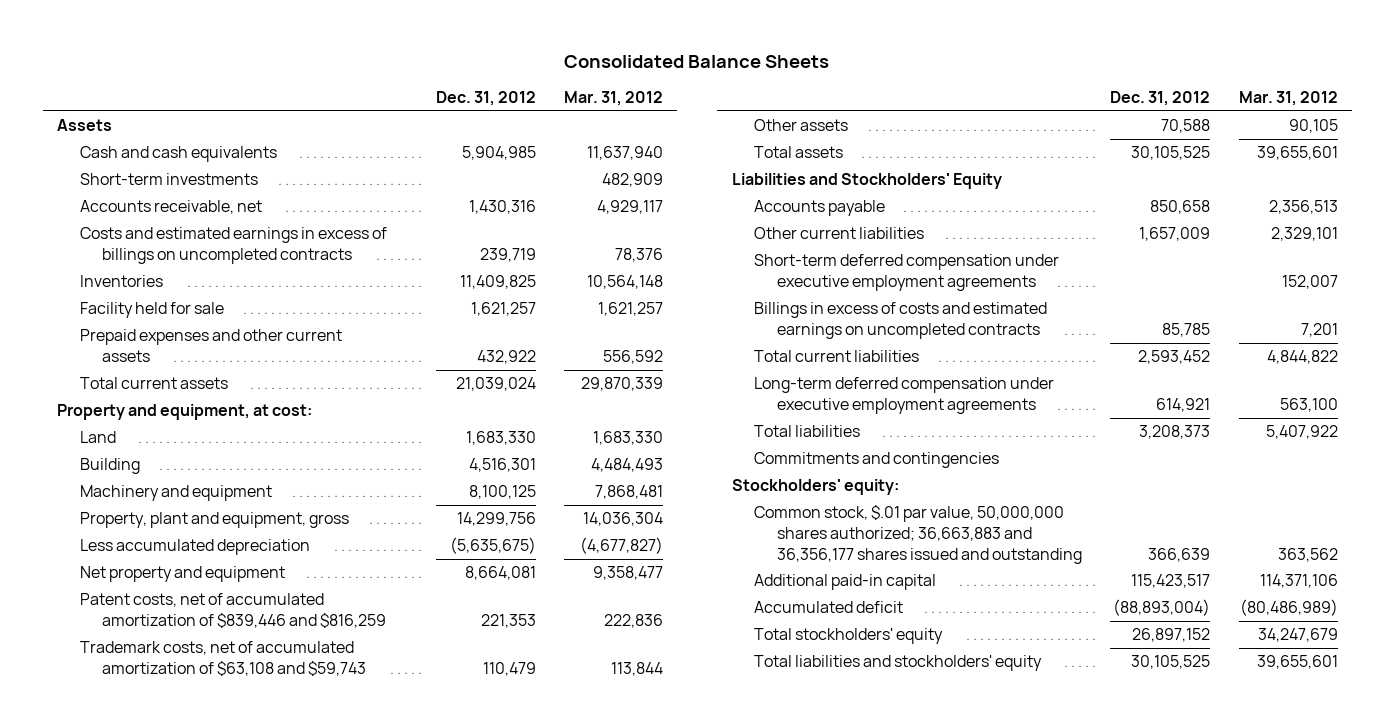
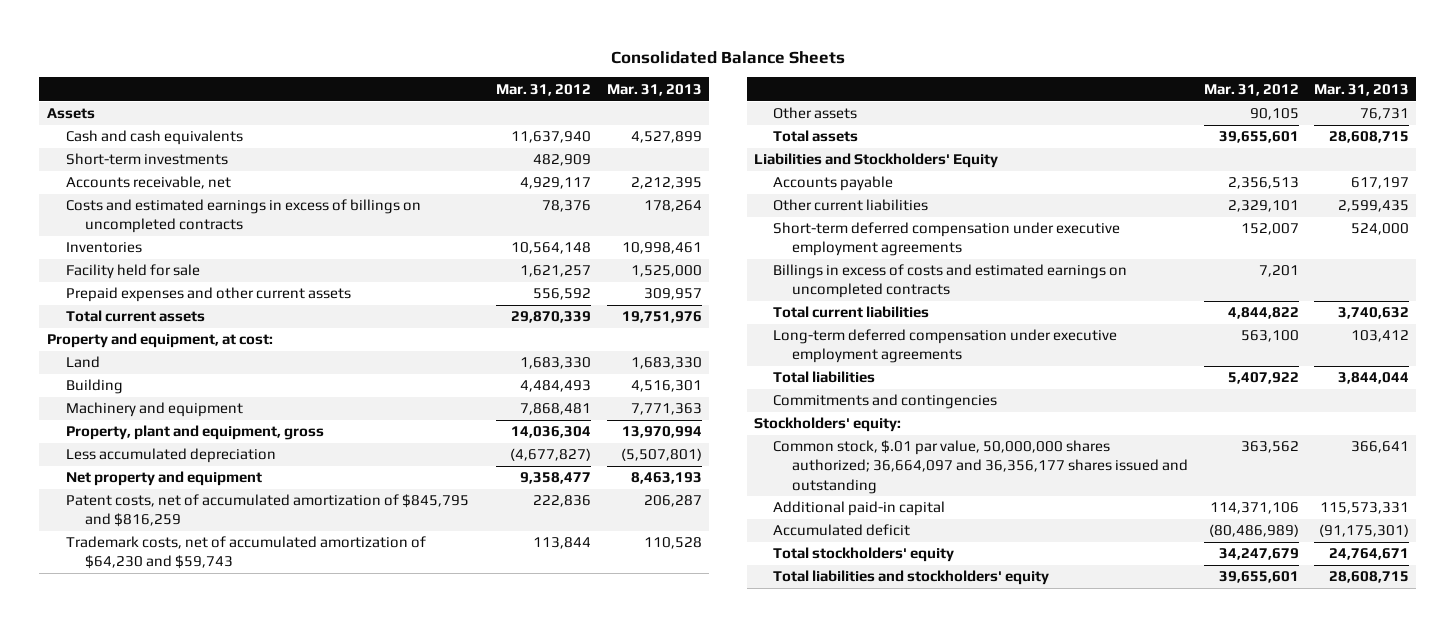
- | Dec. 31, 2012 | Mar. 31, 2012
+ | Mar. 31, 2012 | Mar. 31, 2013
- Patent costs, net of accumulated amortization of $839,446 and $816,259 | 221,353 | 222,836
- Trademark costs, net of accumulated amortization of $63,108 and $59,743 | 110,479 | 113,844
+ Patent costs, net of accumulated amortization of $845,795 and $816,259 | 222,836 | 206,287
+ Trademark costs, net of accumulated amortization of $64,230 and $59,743 | 113,844 | 110,528
- Common stock, $.01 par value, 50,000,000 shares authorized; 36,663,883 and 36,356,177 shares issued and outstanding | 366,639 | 363,562
+ Common stock, $.01 par value, 50,000,000 shares authorized; 36,664,097 and 36,356,177 shares issued and outstanding | 363,562 | 366,641

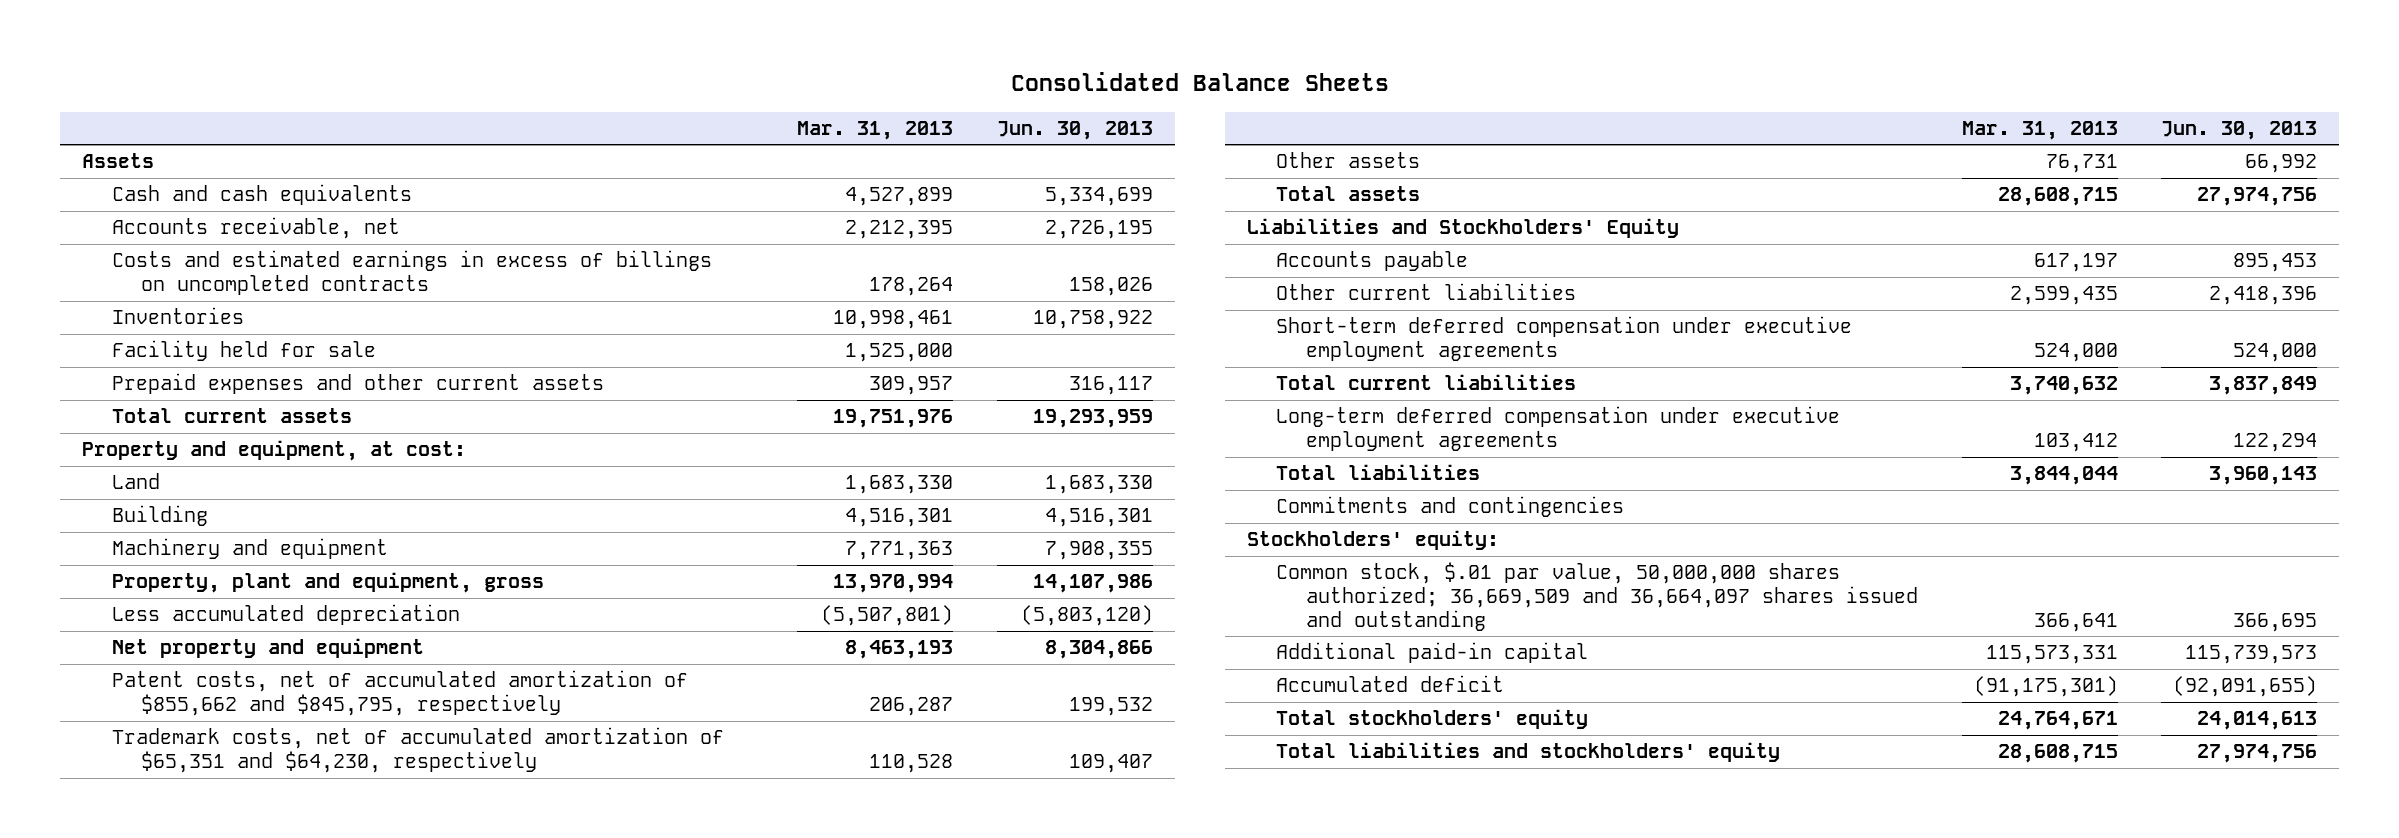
- | Mar. 31, 2012 | Mar. 31, 2013
+ | Mar. 31, 2013 | Jun. 30, 2013
- Short-term investments | 482,909 |
- Patent costs, net of accumulated amortization of $845,795 and $816,259 | 222,836 | 206,287
- Trademark costs, net of accumulated amortization of $64,230 and $59,743 | 113,844 | 110,528
+ Patent costs, net of accumulated amortization of $855,662 and $845,795, respectively | 206,287 | 199,532
+ Trademark costs, net of accumulated amortization of $65,351 and $64,230, respectively | 110,528 | 109,407
- Billings in excess of costs and estimated earnings on uncompleted contracts | 7,201 |
- Common stock, $.01 par value, 50,000,000 shares authorized; 36,664,097 and 36,356,177 shares issued and outstanding | 363,562 | 366,641
+ Common stock, $.01 par value, 50,000,000 shares authorized; 36,669,509 and 36,664,097 shares issued and outstanding | 366,641 | 366,695

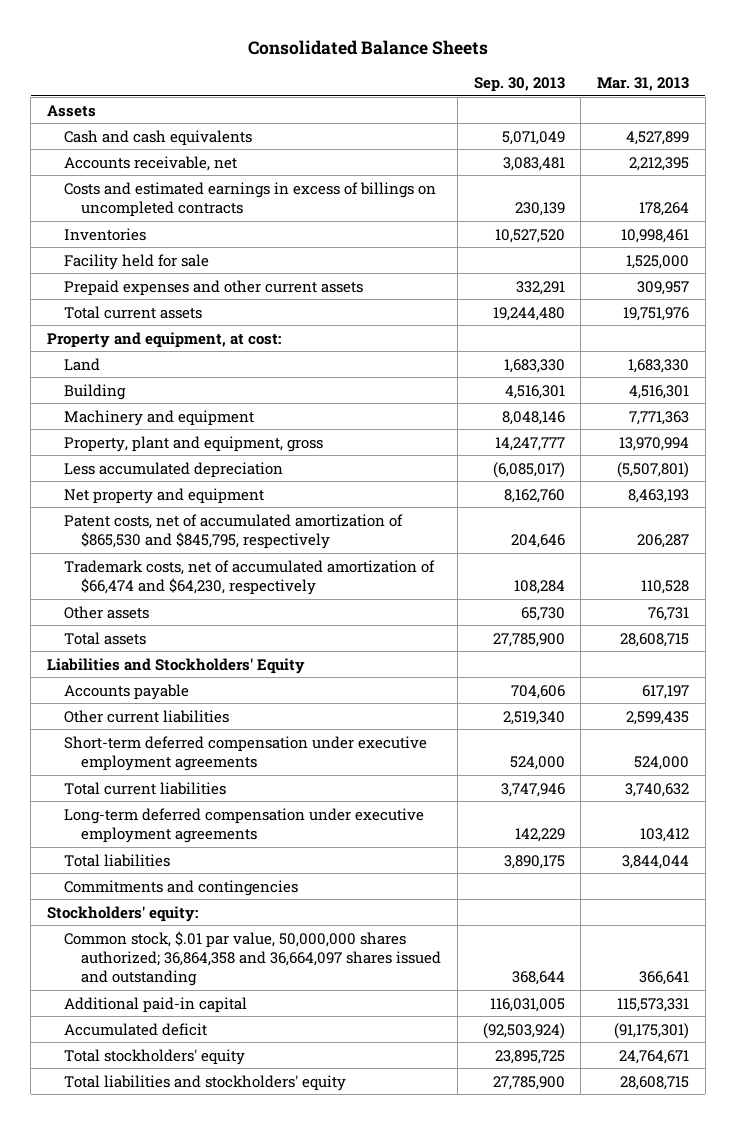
- | Mar. 31, 2013 | Jun. 30, 2013
+ | Sep. 30, 2013 | Mar. 31, 2013
- Patent costs, net of accumulated amortization of $855,662 and $845,795, respectively | 206,287 | 199,532
- Trademark costs, net of accumulated amortization of $65,351 and $64,230, respectively | 110,528 | 109,407
+ Patent costs, net of accumulated amortization of $865,530 and $845,795, respectively | 204,646 | 206,287
+ Trademark costs, net of accumulated amortization of $66,474 and $64,230, respectively | 108,284 | 110,528
- Common stock, $.01 par value, 50,000,000 shares authorized; 36,669,509 and 36,664,097 shares issued and outstanding | 366,641 | 366,695
+ Common stock, $.01 par value, 50,000,000 shares authorized; 36,864,358 and 36,664,097 shares issued and outstanding | 368,644 | 366,641

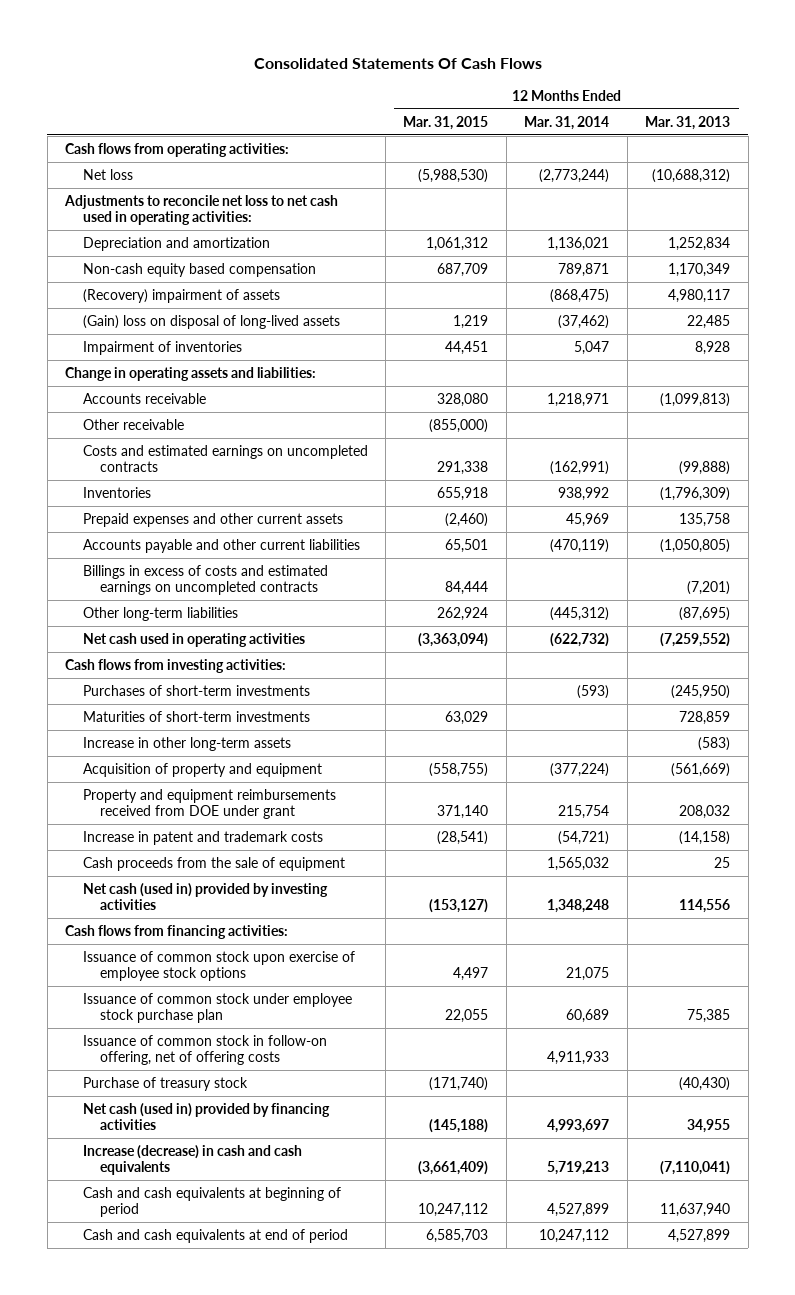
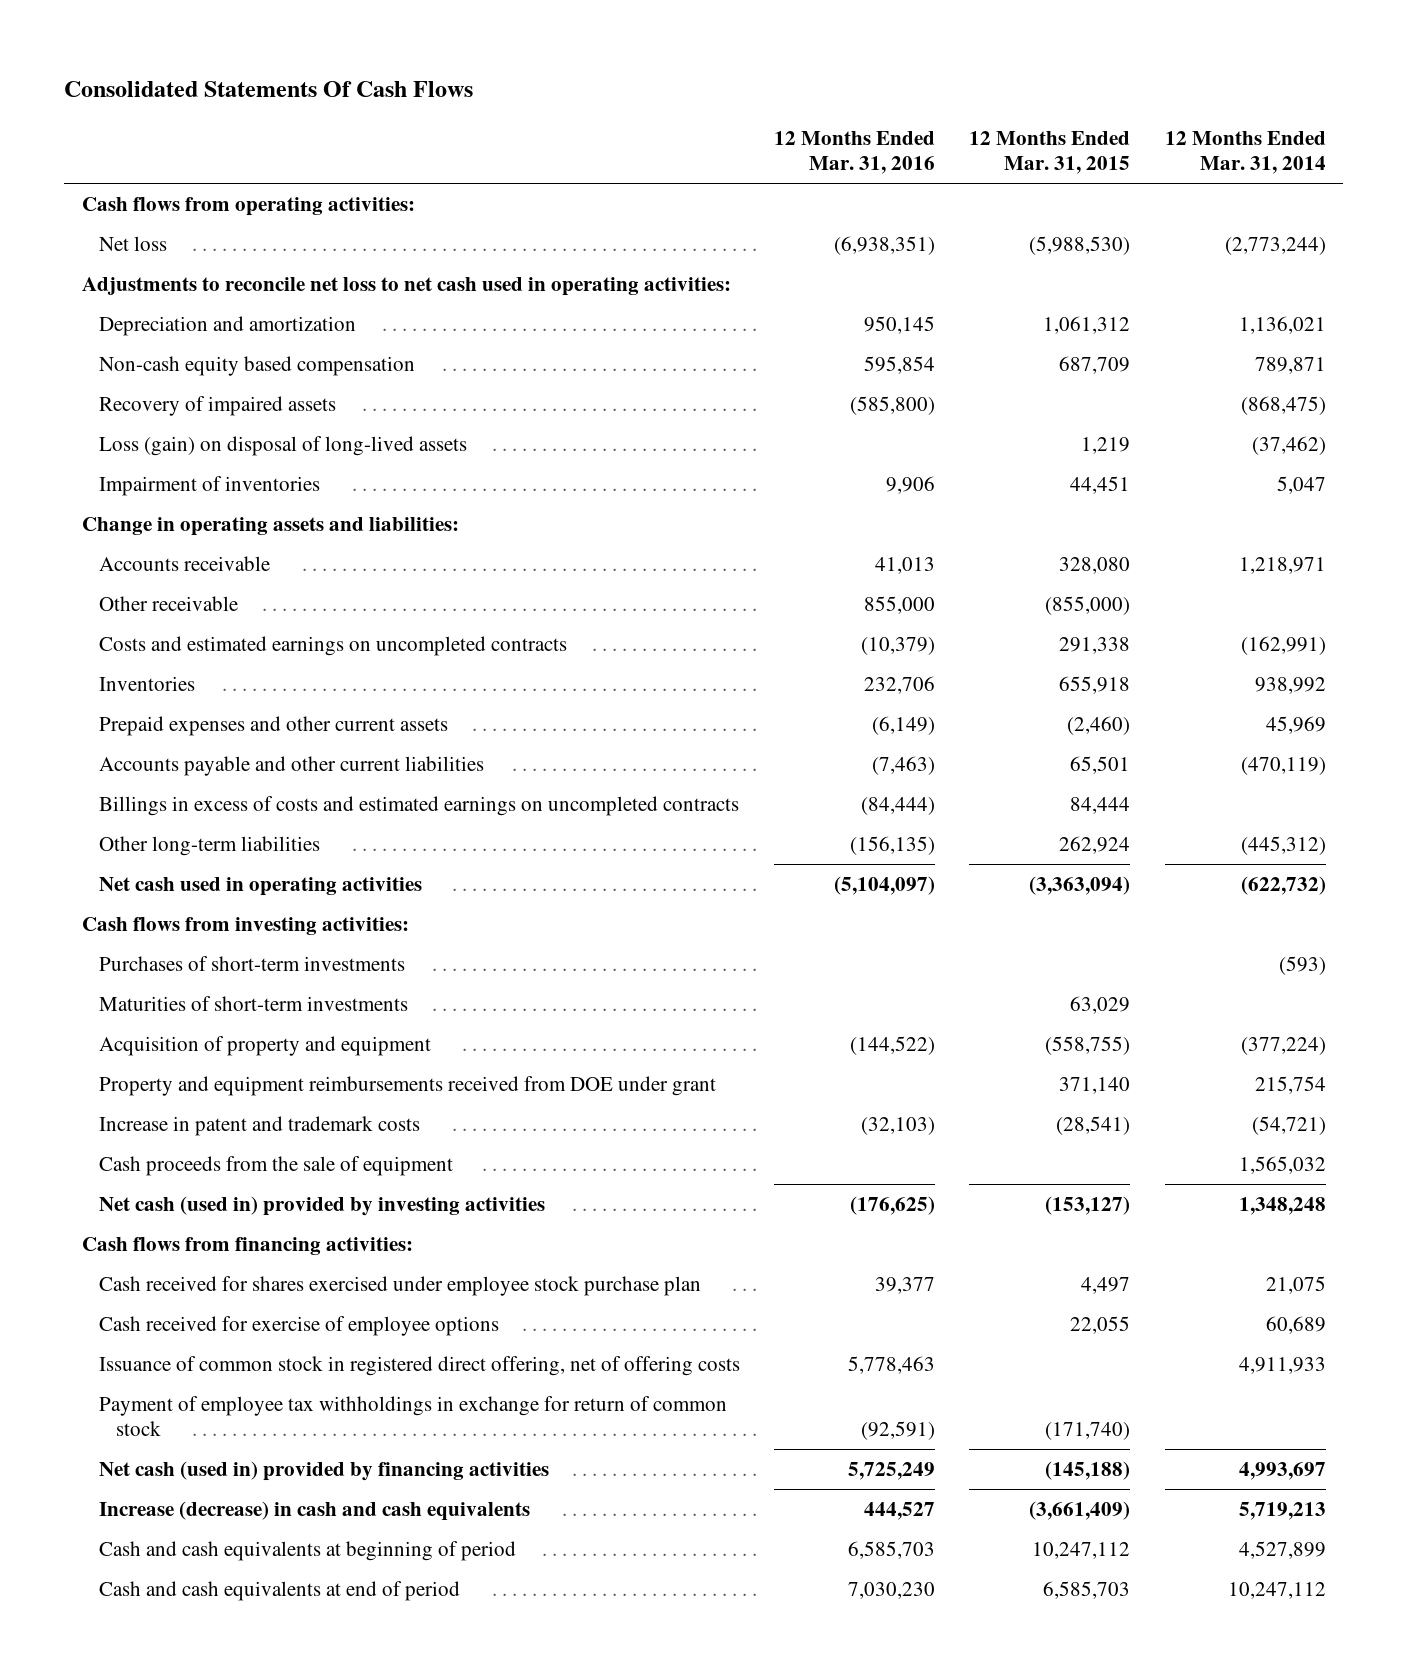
- | 12 Months Ended Mar. 31, 2015 | 12 Months Ended Mar. 31, 2014 | 12 Months Ended Mar. 31, 2013
+ | 12 Months Ended Mar. 31, 2016 | 12 Months Ended Mar. 31, 2015 | 12 Months Ended Mar. 31, 2014
- (Recovery) impairment of assets | | (868,475) | 4,980,117
- (Gain) loss on disposal of long-lived assets | 1,219 | (37,462) | 22,485
+ Recovery of impaired assets | (585,800) | | (868,475)
+ Loss (gain) on disposal of long-lived assets | | 1,219 | (37,462)
- Increase in other long-term assets | | | (583)
- Issuance of common stock upon exercise of employee stock options | 4,497 | 21,075 |
- Issuance of common stock under employee stock purchase plan | 22,055 | 60,689 | 75,385
- Issuance of common stock in follow-on offering, net of offering costs | | 4,911,933 |
- Purchase of treasury stock | (171,740) | | (40,430)
+ Cash received for shares exercised under employee stock purchase plan | 39,377 | 4,497 | 21,075
+ Cash received for exercise of employee options | | 22,055 | 60,689
+ Issuance of common stock in registered direct offering, net of offering costs | 5,778,463 | | 4,911,933
+ Payment of employee tax withholdings in exchange for return of common stock | (92,591) | (171,740) |

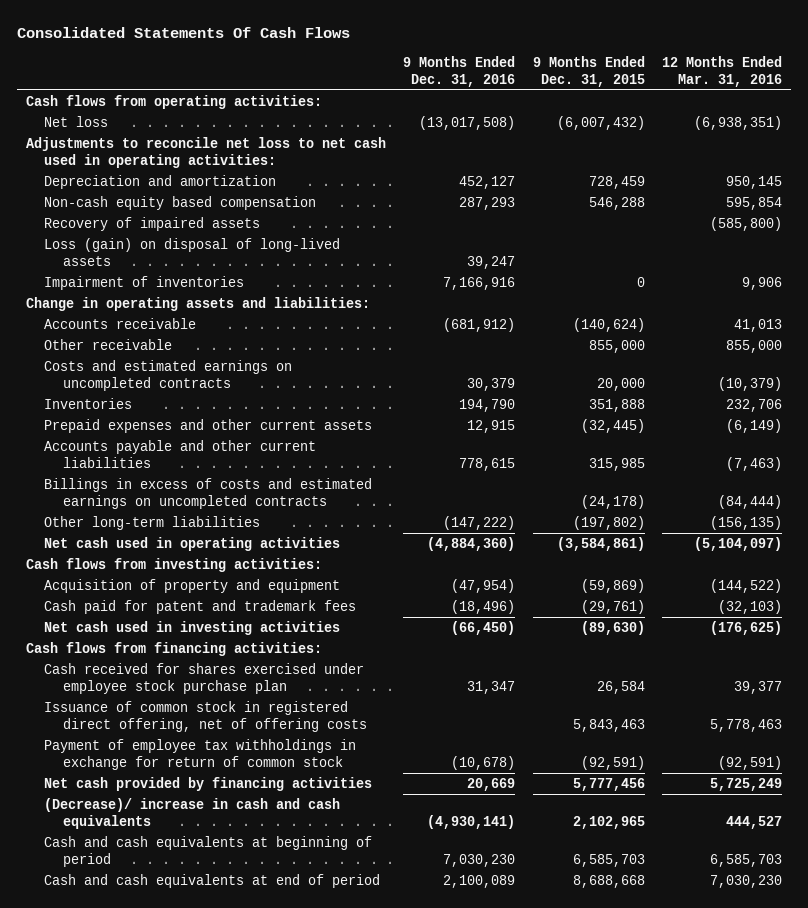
- | 12 Months Ended Mar. 31, 2016 | 12 Months Ended Mar. 31, 2015 | 12 Months Ended Mar. 31, 2014
+ | 9 Months Ended Dec. 31, 2016 | 9 Months Ended Dec. 31, 2015 | 12 Months Ended Mar. 31, 2016
- Purchases of short-term investments | | | (593)
- Maturities of short-term investments | | 63,029 |
- Property and equipment reimbursements received from DOE under grant | | 371,140 | 215,754
- Increase in patent and trademark costs | (32,103) | (28,541) | (54,721)
- Cash proceeds from the sale of equipment | | | 1,565,032
- Net cash (used in) provided by investing activities | (176,625) | (153,127) | 1,348,248
+ Cash paid for patent and trademark fees | (18,496) | (29,761) | (32,103)
+ Net cash used in investing activities | (66,450) | (89,630) | (176,625)
- Cash received for exercise of employee options | | 22,055 | 60,689
- Net cash (used in) provided by financing activities | 5,725,249 | (145,188) | 4,993,697
- Increase (decrease) in cash and cash equivalents | 444,527 | (3,661,409) | 5,719,213
+ Net cash provided by financing activities | 20,669 | 5,777,456 | 5,725,249
+ (Decrease)/ increase in cash and cash equivalents | (4,930,141) | 2,102,965 | 444,527

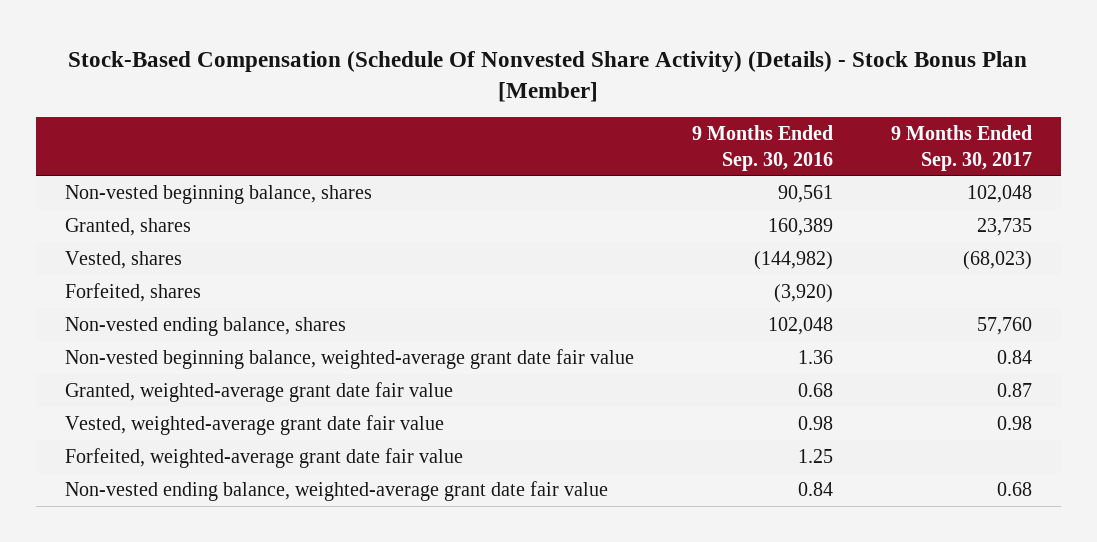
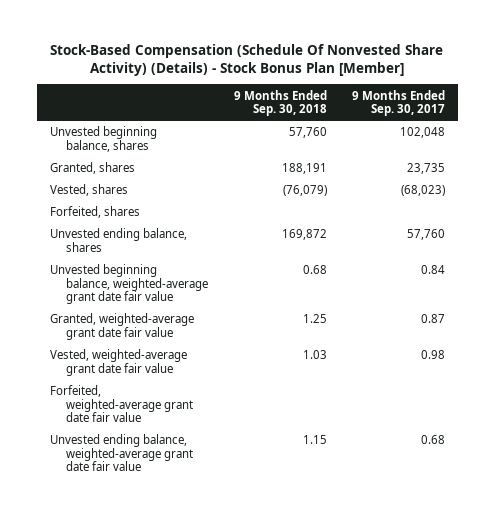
- | 9 Months Ended Sep. 30, 2016 | 9 Months Ended Sep. 30, 2017
+ | 9 Months Ended Sep. 30, 2018 | 9 Months Ended Sep. 30, 2017
- Non-vested beginning balance, shares | 90,561 | 102,048
+ Unvested beginning balance, shares | 57,760 | 102,048
- Non-vested ending balance, shares | 102,048 | 57,760
- Non-vested beginning balance, weighted-average grant date fair value | 1.36 | 0.84
+ Unvested ending balance, shares | 169,872 | 57,760
+ Unvested beginning balance, weighted-average grant date fair value | 0.68 | 0.84
- Non-vested ending balance, weighted-average grant date fair value | 0.84 | 0.68
+ Unvested ending balance, weighted-average grant date fair value | 1.15 | 0.68

